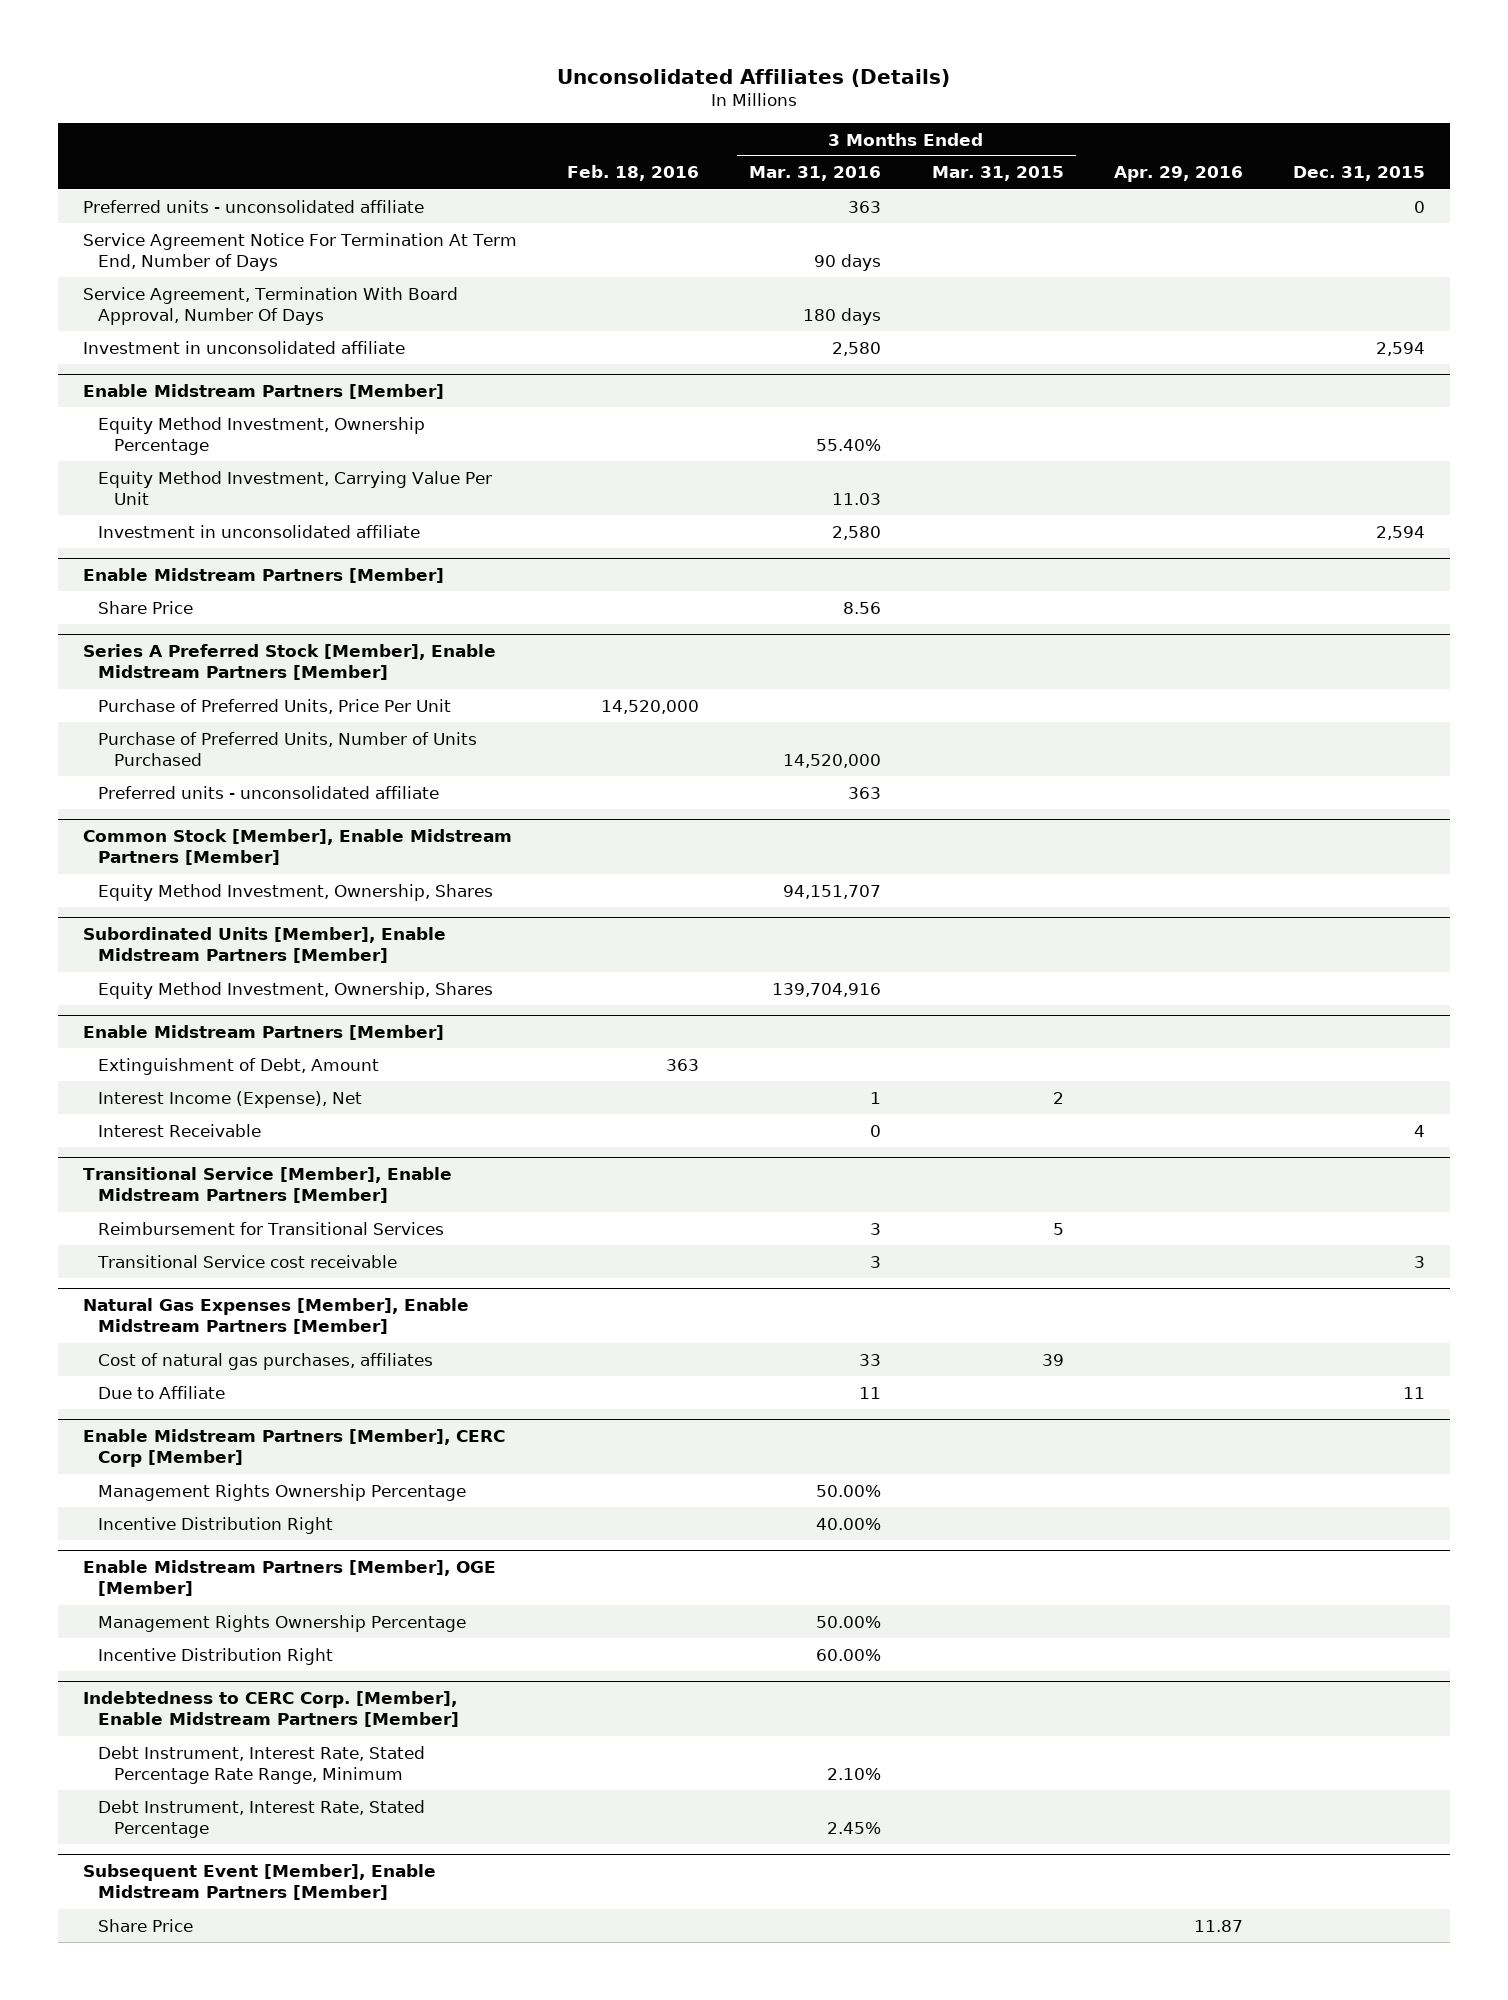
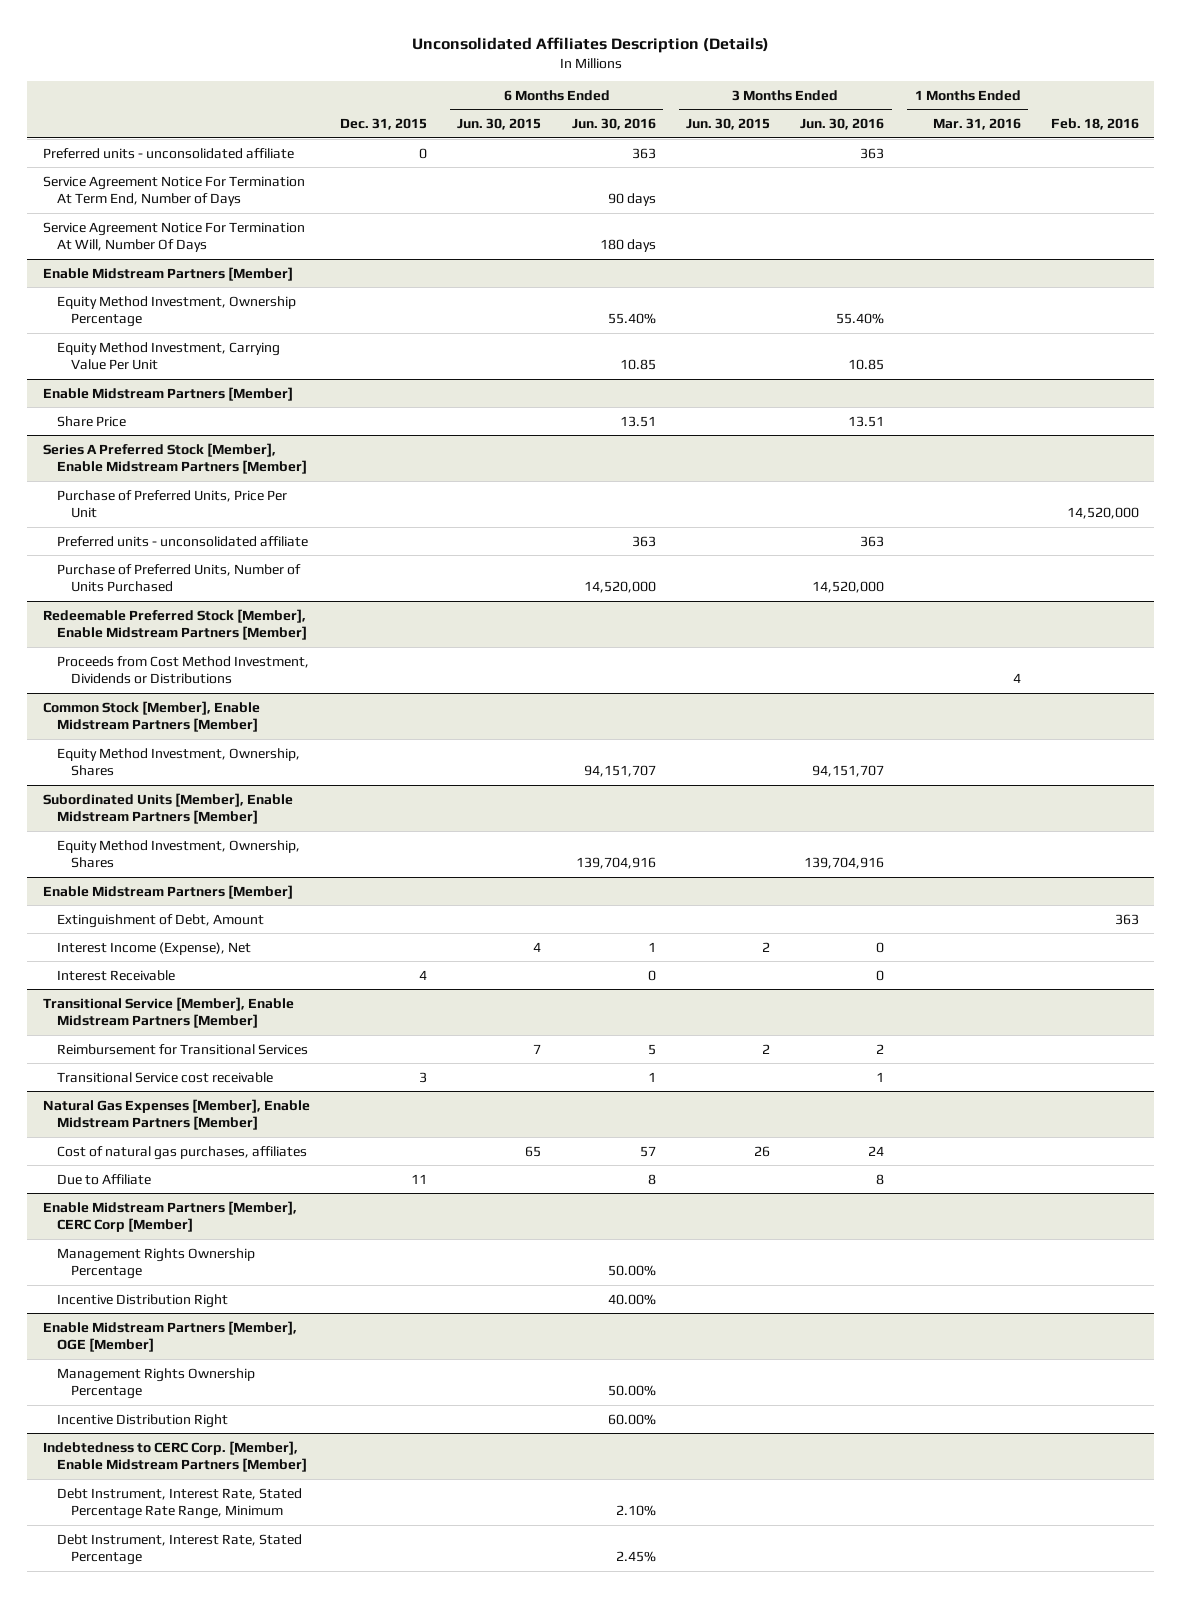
- Unconsolidated Affiliates (Details)
+ Unconsolidated Affiliates Description (Details)
- | Feb. 18, 2016 | 3 Months Ended Mar. 31, 2016 | 3 Months Ended Mar. 31, 2015 | Apr. 29, 2016 | Dec. 31, 2015
+ | Dec. 31, 2015 | 6 Months Ended Jun. 30, 2015 | 6 Months Ended Jun. 30, 2016 | 3 Months Ended Jun. 30, 2015 | 3 Months Ended Jun. 30, 2016 | 1 Months Ended Mar. 31, 2016 | Feb. 18, 2016
- Service Agreement, Termination With Board Approval, Number Of Days | | 180 days | | |
- Investment in unconsolidated affiliate | | 2,580 | | | 2,594
+ Service Agreement Notice For Termination At Will, Number Of Days | | | 180 days | | | |
@ Enable Midstream Partners [Member]
- Investment in unconsolidated affiliate | | 2,580 | | | 2,594
@ Series A Preferred Stock [Member], Enable Midstream Partners [Member]
moved down: Purchase of Preferred Units, Number of Units Purchased | | | 14,520,000 | | 14,520,000 | |
+ Redeemable Preferred Stock [Member], Enable Midstream Partners [Member]
+ Proceeds from Cost Method Investment, Dividends or Distributions | | | | | | 4 |
- Subsequent Event [Member], Enable Midstream Partners [Member]
- Share Price | | | | 11.87 |

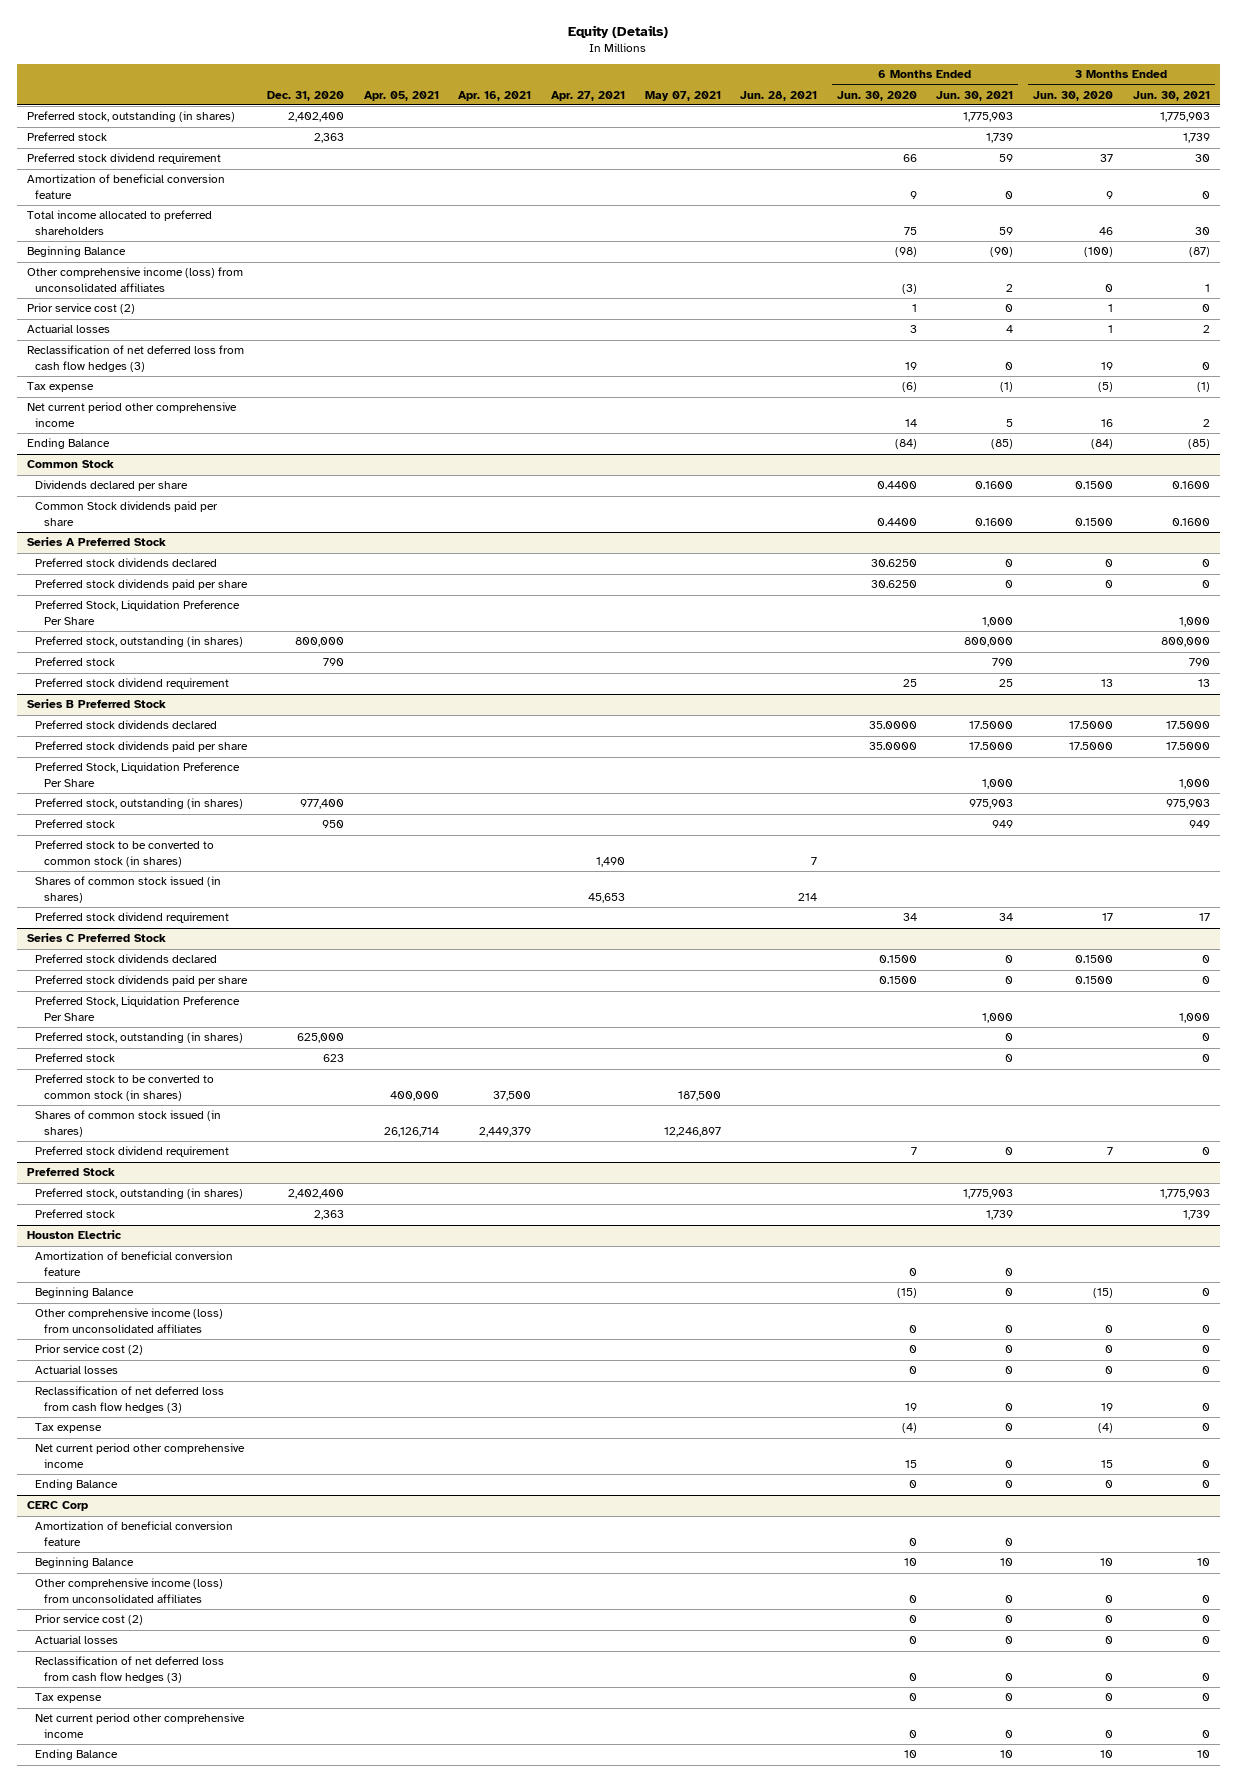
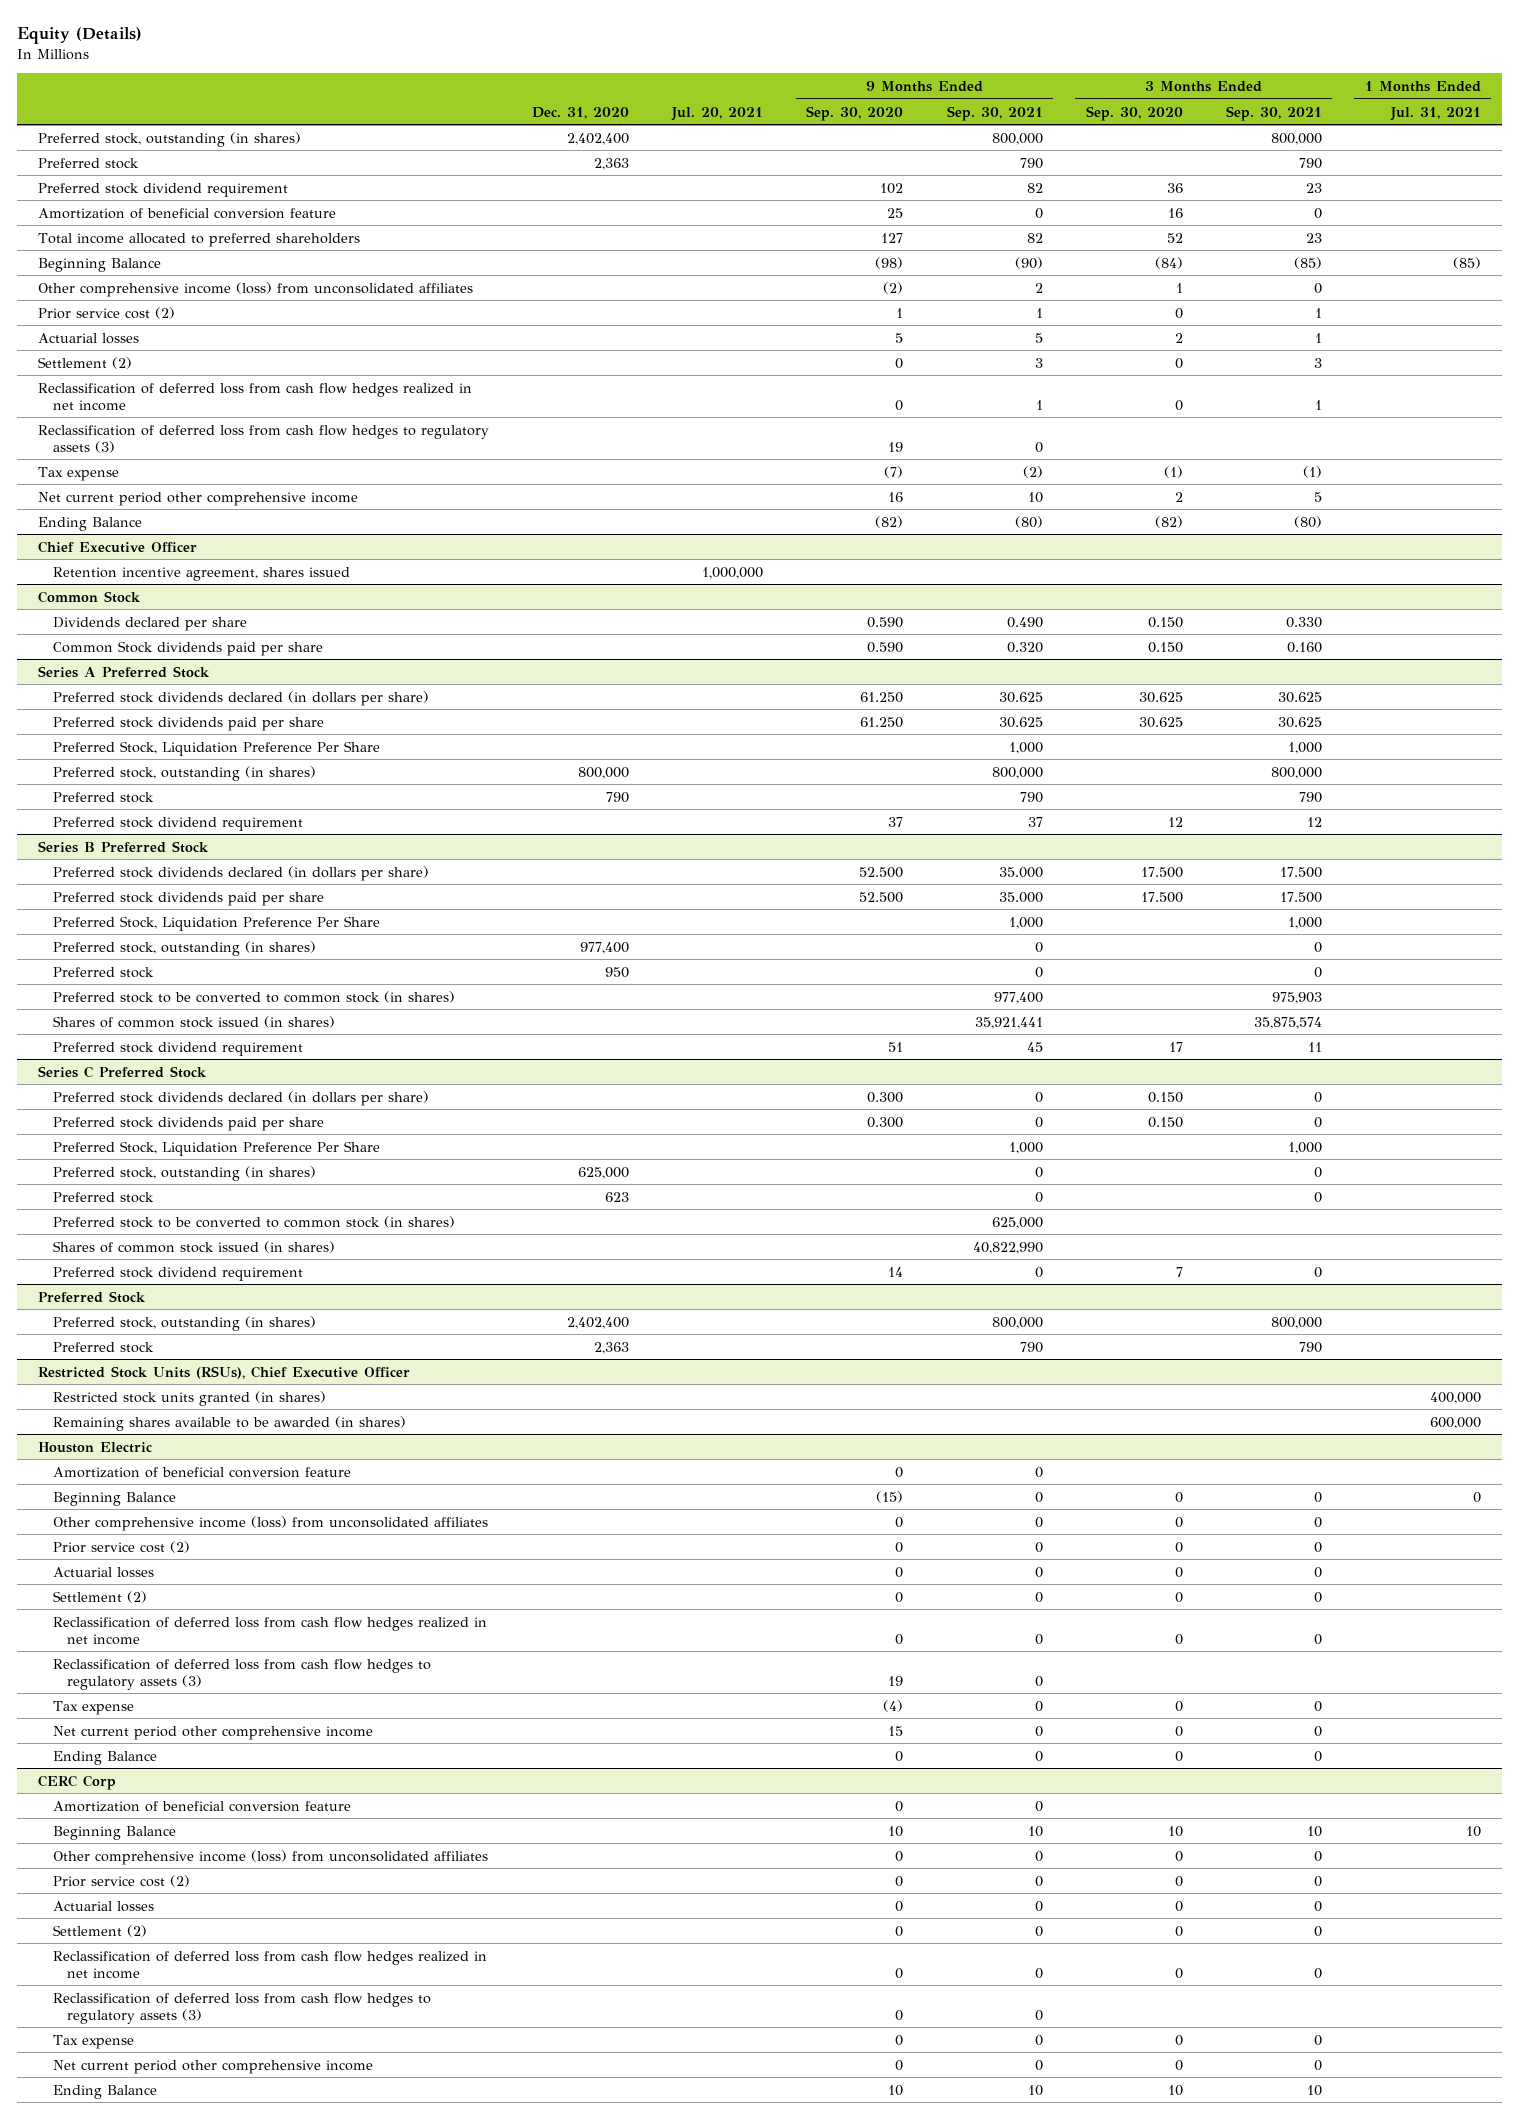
- | Dec. 31, 2020 | Apr. 05, 2021 | Apr. 16, 2021 | Apr. 27, 2021 | May 07, 2021 | Jun. 28, 2021 | 6 Months Ended Jun. 30, 2020 | 6 Months Ended Jun. 30, 2021 | 3 Months Ended Jun. 30, 2020 | 3 Months Ended Jun. 30, 2021
+ | Dec. 31, 2020 | Jul. 20, 2021 | 9 Months Ended Sep. 30, 2020 | 9 Months Ended Sep. 30, 2021 | 3 Months Ended Sep. 30, 2020 | 3 Months Ended Sep. 30, 2021 | 1 Months Ended Jul. 31, 2021
- Reclassification of net deferred loss from cash flow hedges (3) | | | | | | | 19 | 0 | 19 | 0
+ Settlement (2) | | | 0 | 3 | 0 | 3 |
+ Reclassification of deferred loss from cash flow hedges realized in net income | | | 0 | 1 | 0 | 1 |
+ Reclassification of deferred loss from cash flow hedges to regulatory assets (3) | | | 19 | 0 | | |
+ Chief Executive Officer
+ Retention incentive agreement, shares issued | | 1,000,000 | | | | |
@ Series A Preferred Stock
- Preferred stock dividends declared | | | | | | | 30.6250 | 0 | 0 | 0
+ Preferred stock dividends declared (in dollars per share) | | | 61.250 | 30.625 | 30.625 | 30.625 |
@ Series B Preferred Stock
- Preferred stock dividends declared | | | | | | | 35.0000 | 17.5000 | 17.5000 | 17.5000
+ Preferred stock dividends declared (in dollars per share) | | | 52.500 | 35.000 | 17.500 | 17.500 |
@ Series C Preferred Stock
- Preferred stock dividends declared | | | | | | | 0.1500 | 0 | 0.1500 | 0
+ Preferred stock dividends declared (in dollars per share) | | | 0.300 | 0 | 0.150 | 0 |
+ Restricted Stock Units (RSUs), Chief Executive Officer
+ Restricted stock units granted (in shares) | | | | | | | 400,000
+ Remaining shares available to be awarded (in shares) | | | | | | | 600,000
@ Houston Electric
- Reclassification of net deferred loss from cash flow hedges (3) | | | | | | | 19 | 0 | 19 | 0
+ Settlement (2) | | | 0 | 0 | 0 | 0 |
+ Reclassification of deferred loss from cash flow hedges realized in net income | | | 0 | 0 | 0 | 0 |
+ Reclassification of deferred loss from cash flow hedges to regulatory assets (3) | | | 19 | 0 | | |
@ CERC Corp
- Reclassification of net deferred loss from cash flow hedges (3) | | | | | | | 0 | 0 | 0 | 0
+ Settlement (2) | | | 0 | 0 | 0 | 0 |
+ Reclassification of deferred loss from cash flow hedges realized in net income | | | 0 | 0 | 0 | 0 |
+ Reclassification of deferred loss from cash flow hedges to regulatory assets (3) | | | 0 | 0 | | |

